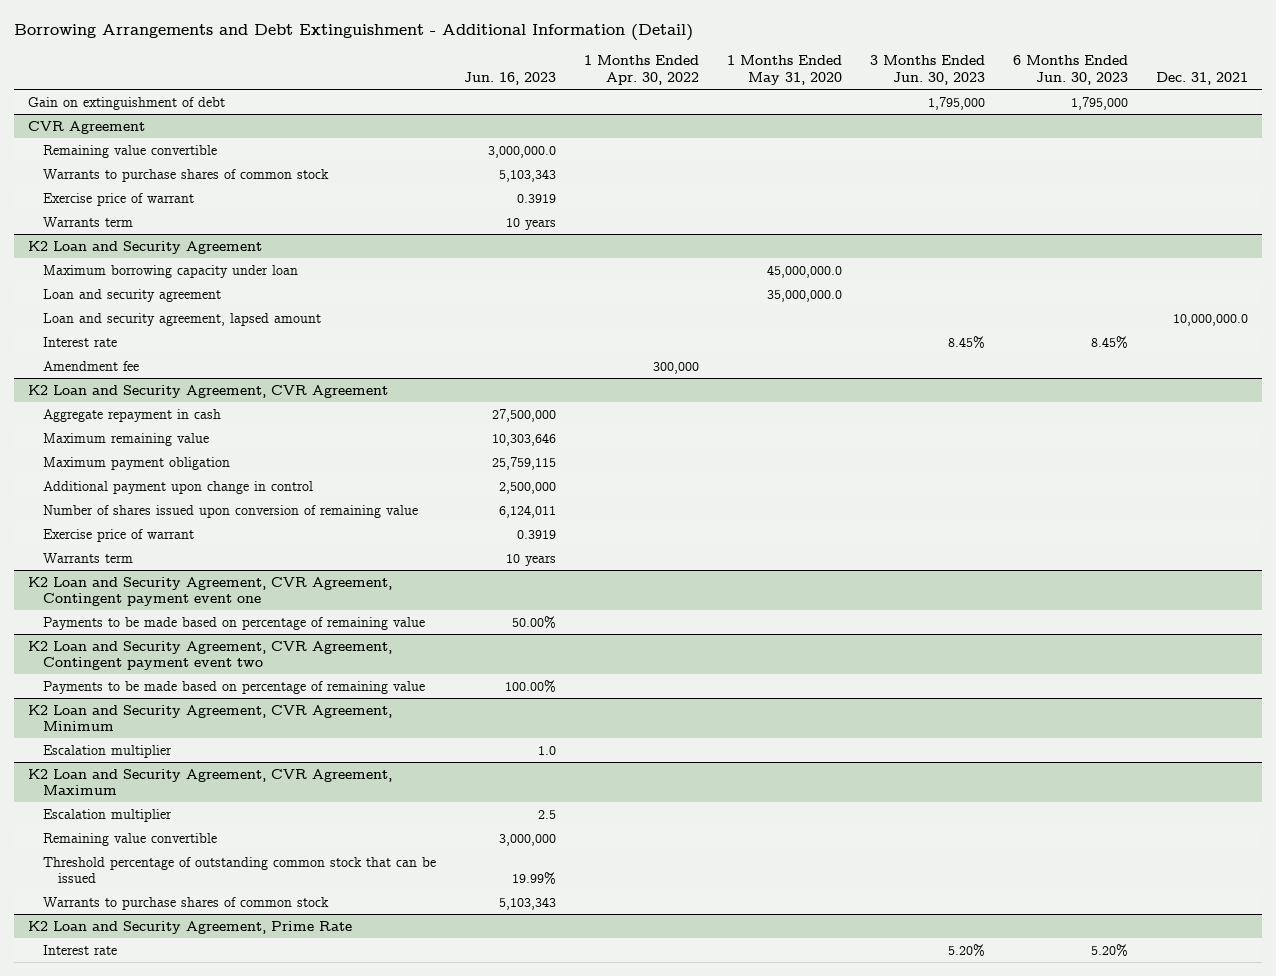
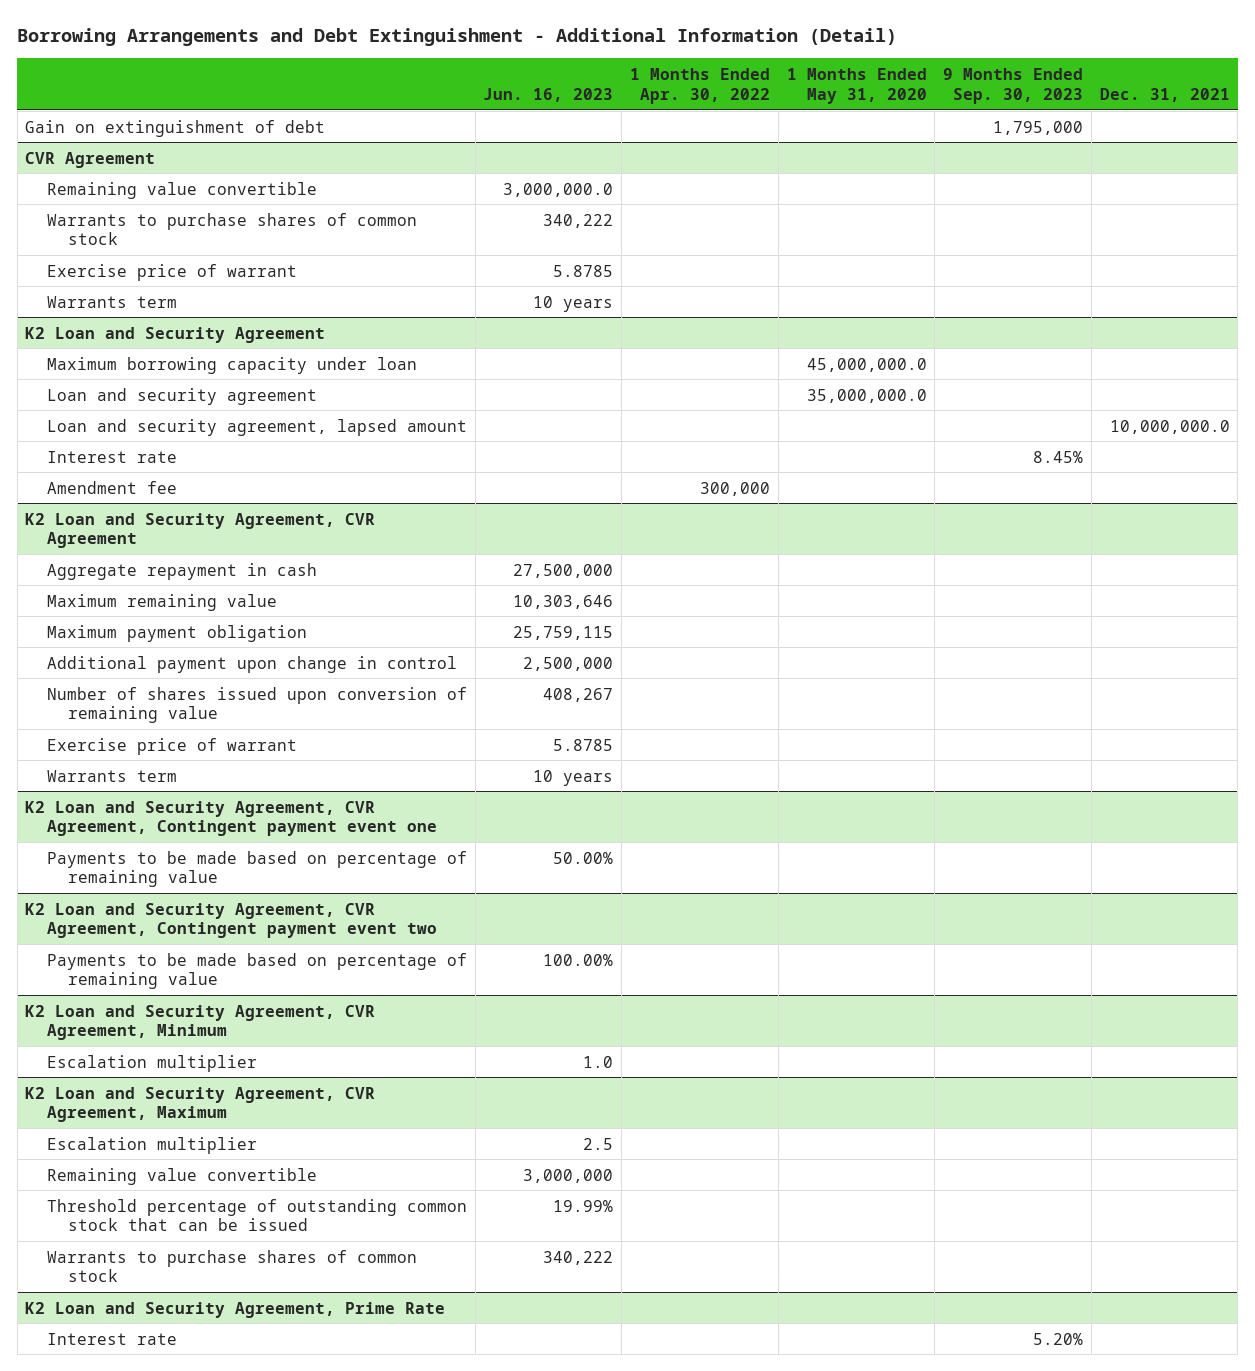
- | Jun. 16, 2023 | 1 Months Ended Apr. 30, 2022 | 1 Months Ended May 31, 2020 | 3 Months Ended Jun. 30, 2023 | 6 Months Ended Jun. 30, 2023 | Dec. 31, 2021
+ | Jun. 16, 2023 | 1 Months Ended Apr. 30, 2022 | 1 Months Ended May 31, 2020 | 9 Months Ended Sep. 30, 2023 | Dec. 31, 2021
@ CVR Agreement
- Warrants to purchase shares of common stock | 5,103,343 | | | | |
- Exercise price of warrant | 0.3919 | | | | |
+ Warrants to purchase shares of common stock | 340,222 | | | |
+ Exercise price of warrant | 5.8785 | | | |
@ K2 Loan and Security Agreement, CVR Agreement
- Number of shares issued upon conversion of remaining value | 6,124,011 | | | | |
- Exercise price of warrant | 0.3919 | | | | |
+ Number of shares issued upon conversion of remaining value | 408,267 | | | |
+ Exercise price of warrant | 5.8785 | | | |
@ K2 Loan and Security Agreement, CVR Agreement, Maximum
- Warrants to purchase shares of common stock | 5,103,343 | | | | |
+ Warrants to purchase shares of common stock | 340,222 | | | |

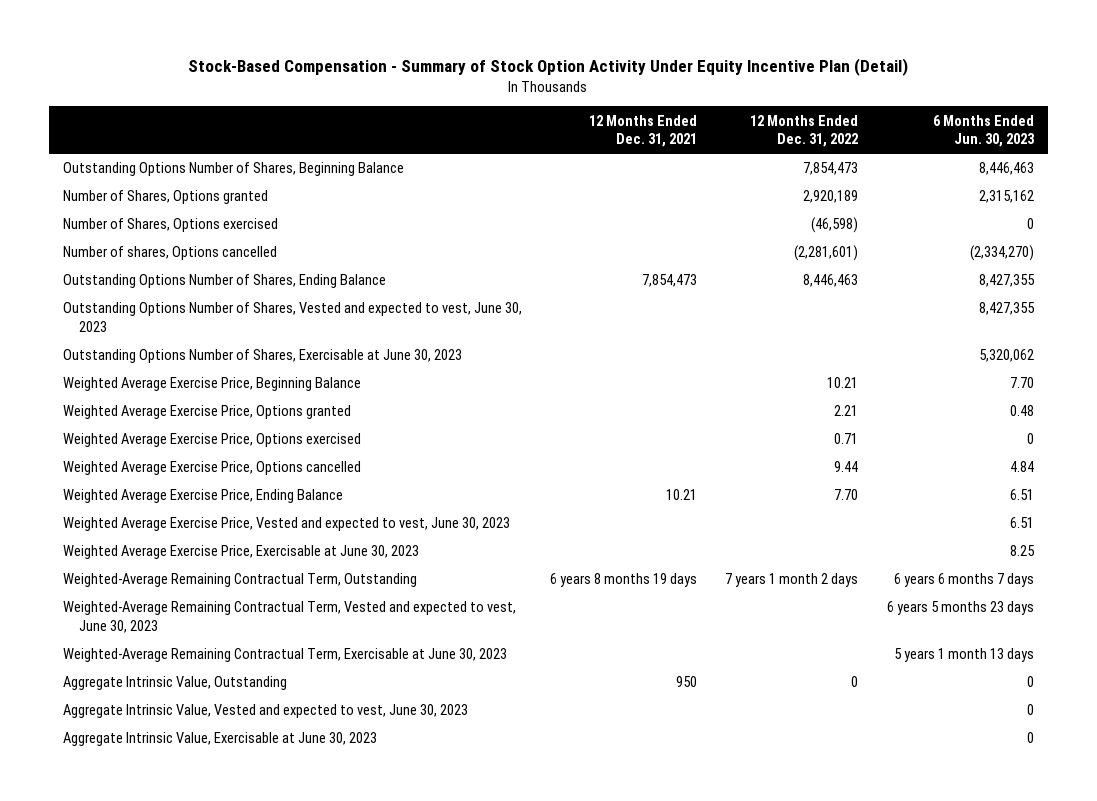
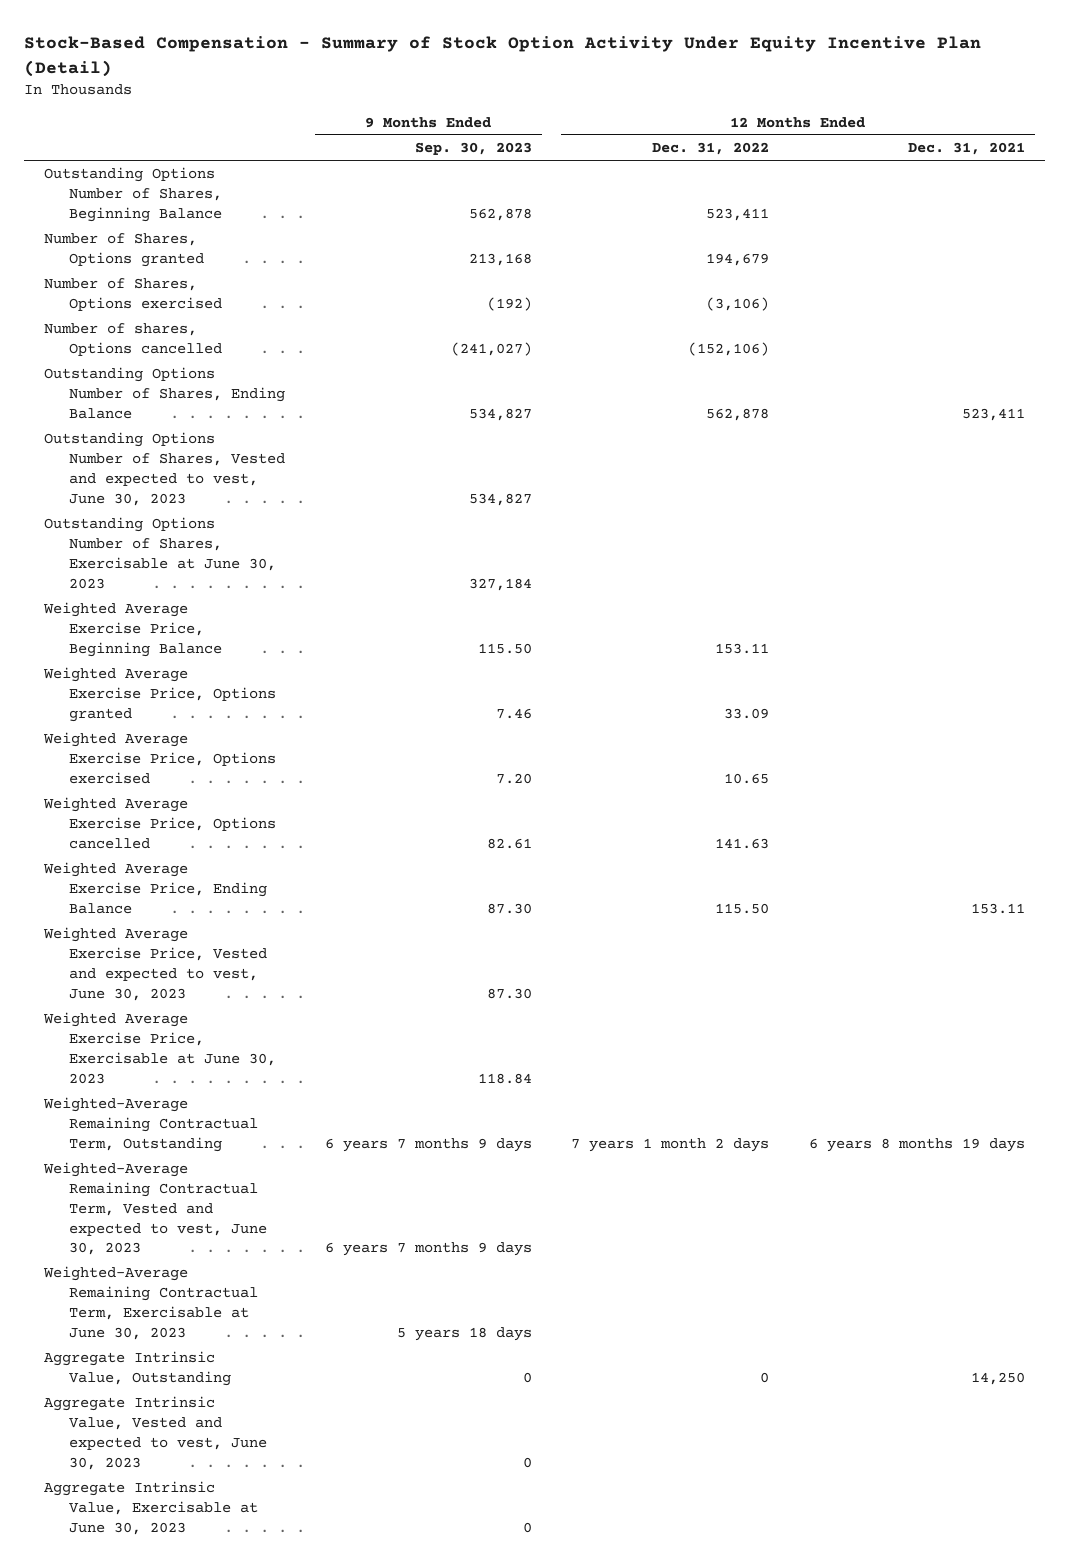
- | 12 Months Ended Dec. 31, 2021 | 12 Months Ended Dec. 31, 2022 | 6 Months Ended Jun. 30, 2023
+ | 9 Months Ended Sep. 30, 2023 | 12 Months Ended Dec. 31, 2022 | 12 Months Ended Dec. 31, 2021
- Outstanding Options Number of Shares, Beginning Balance | | 7,854,473 | 8,446,463
- Number of Shares, Options granted | | 2,920,189 | 2,315,162
- Number of Shares, Options exercised | | (46,598) | 0
- Number of shares, Options cancelled | | (2,281,601) | (2,334,270)
- Outstanding Options Number of Shares, Ending Balance | 7,854,473 | 8,446,463 | 8,427,355
+ Outstanding Options Number of Shares, Beginning Balance | 562,878 | 523,411 |
+ Number of Shares, Options granted | 213,168 | 194,679 |
+ Number of Shares, Options exercised | (192) | (3,106) |
+ Number of shares, Options cancelled | (241,027) | (152,106) |
+ Outstanding Options Number of Shares, Ending Balance | 534,827 | 562,878 | 523,411
- Weighted Average Exercise Price, Beginning Balance | | 10.21 | 7.70
- Weighted Average Exercise Price, Options granted | | 2.21 | 0.48
- Weighted Average Exercise Price, Options exercised | | 0.71 | 0
- Weighted Average Exercise Price, Options cancelled | | 9.44 | 4.84
- Weighted Average Exercise Price, Ending Balance | 10.21 | 7.70 | 6.51
+ Weighted Average Exercise Price, Beginning Balance | 115.50 | 153.11 |
+ Weighted Average Exercise Price, Options granted | 7.46 | 33.09 |
+ Weighted Average Exercise Price, Options exercised | 7.20 | 10.65 |
+ Weighted Average Exercise Price, Options cancelled | 82.61 | 141.63 |
+ Weighted Average Exercise Price, Ending Balance | 87.30 | 115.50 | 153.11
- Aggregate Intrinsic Value, Outstanding | 950 | 0 | 0
+ Aggregate Intrinsic Value, Outstanding | 0 | 0 | 14,250

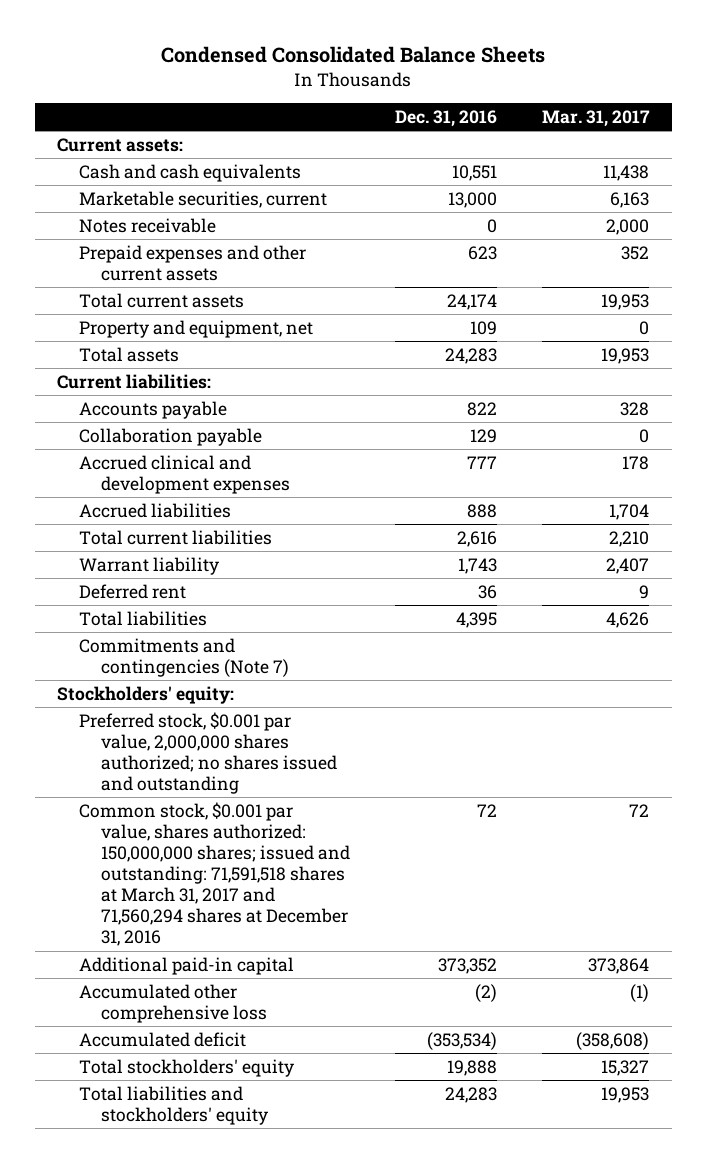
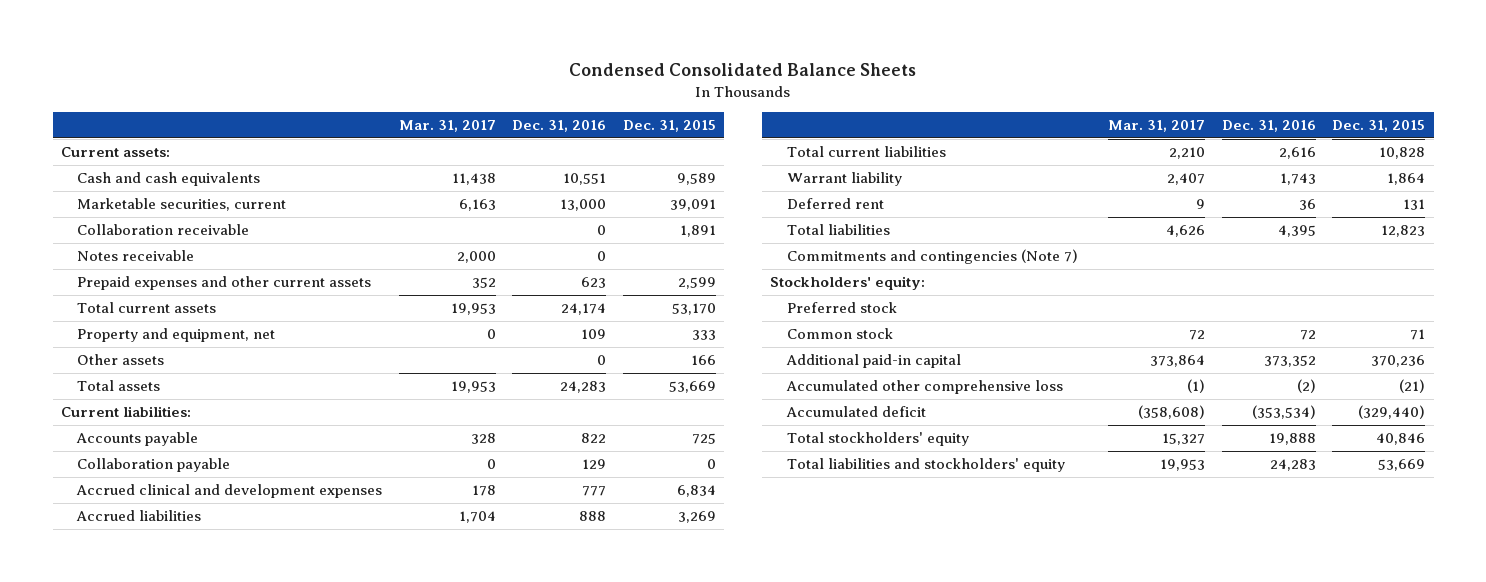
- | Dec. 31, 2016 | Mar. 31, 2017
+ | Mar. 31, 2017 | Dec. 31, 2016 | Dec. 31, 2015
+ Collaboration receivable | | 0 | 1,891
+ Other assets | | 0 | 166
- Preferred stock, $0.001 par value, 2,000,000 shares authorized; no shares issued and outstanding
- Common stock, $0.001 par value, shares authorized: 150,000,000 shares; issued and outstanding: 71,591,518 shares at March 31, 2017 and 71,560,294 shares at December 31, 2016 | 72 | 72
+ Preferred stock
+ Common stock | 72 | 72 | 71

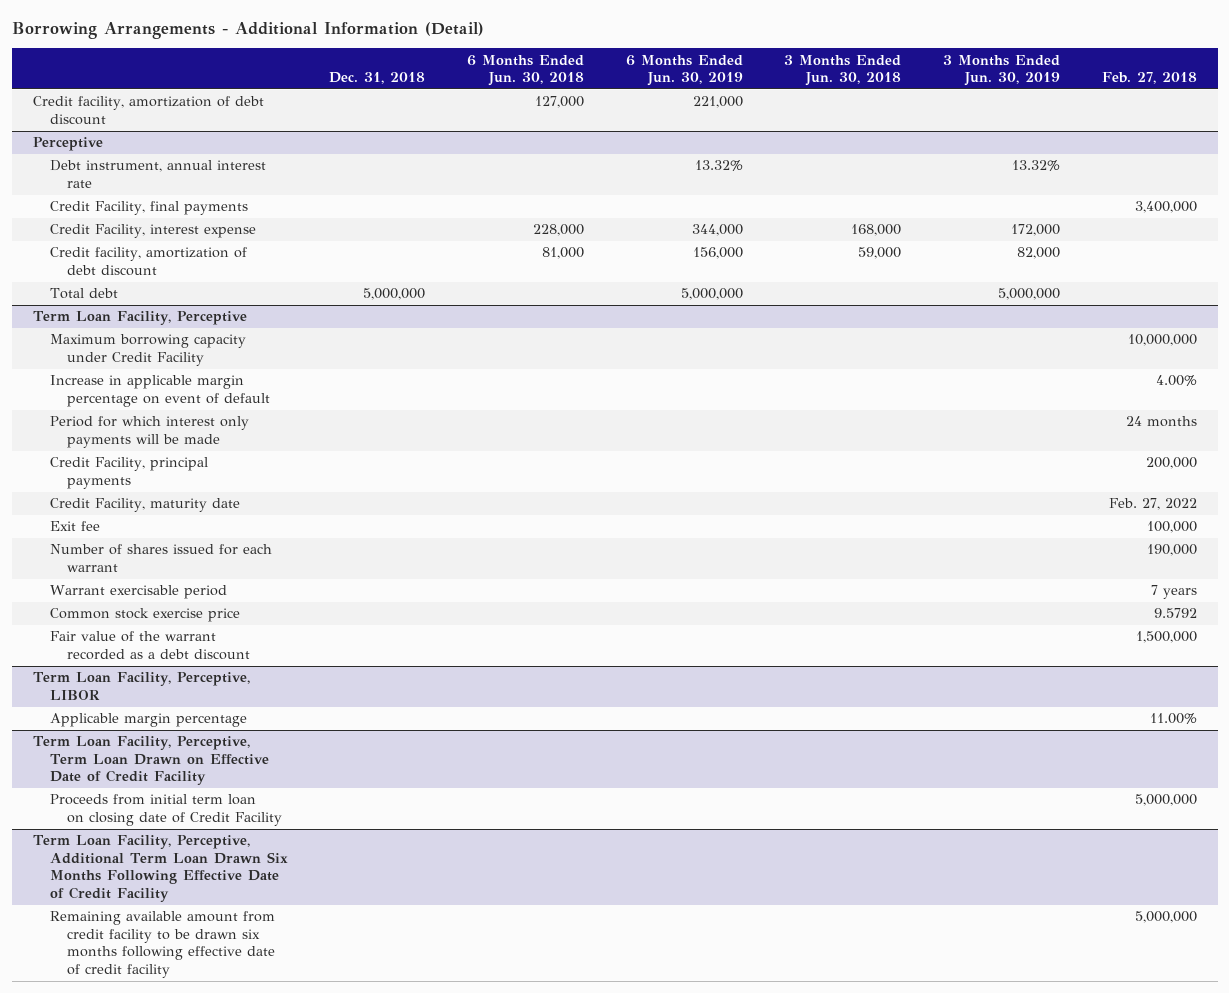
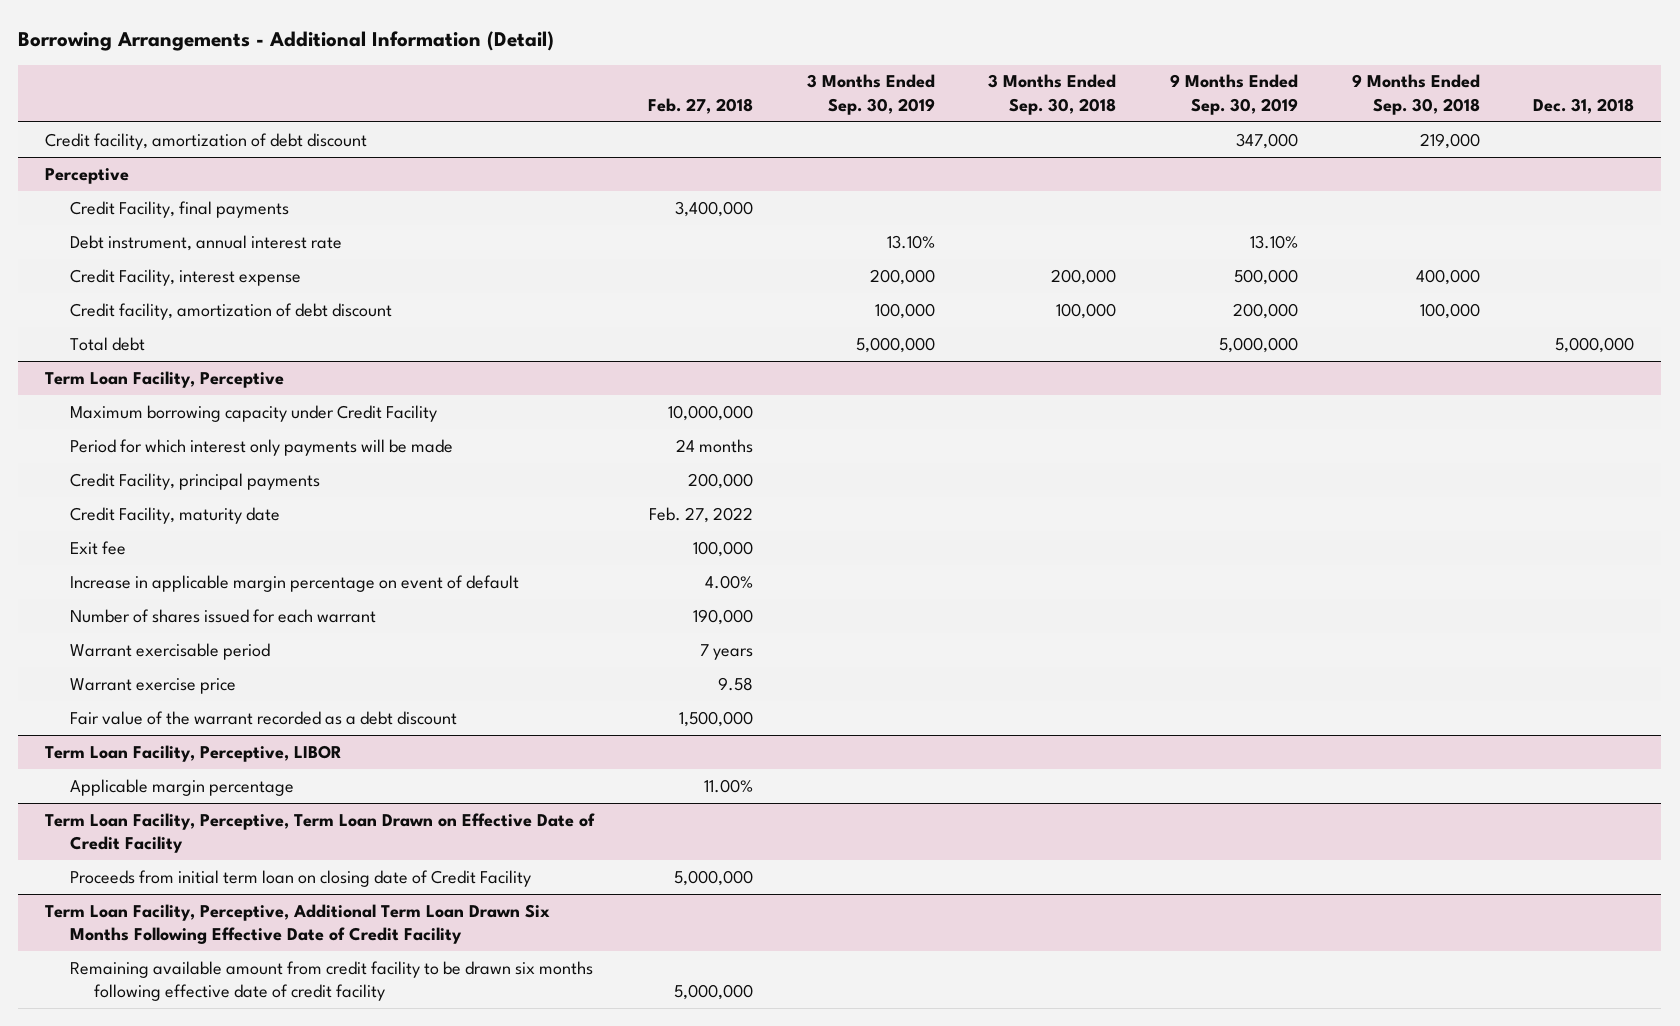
- | Dec. 31, 2018 | 6 Months Ended Jun. 30, 2018 | 6 Months Ended Jun. 30, 2019 | 3 Months Ended Jun. 30, 2018 | 3 Months Ended Jun. 30, 2019 | Feb. 27, 2018
+ | Feb. 27, 2018 | 3 Months Ended Sep. 30, 2019 | 3 Months Ended Sep. 30, 2018 | 9 Months Ended Sep. 30, 2019 | 9 Months Ended Sep. 30, 2018 | Dec. 31, 2018
@ Perceptive
moved down: Debt instrument, annual interest rate | | 13.10% | | 13.10% | |
@ Term Loan Facility, Perceptive
moved down: Increase in applicable margin percentage on event of default | 4.00% | | | | |
- Common stock exercise price | | | | | | 9.5792
+ Warrant exercise price | 9.58 | | | | |

